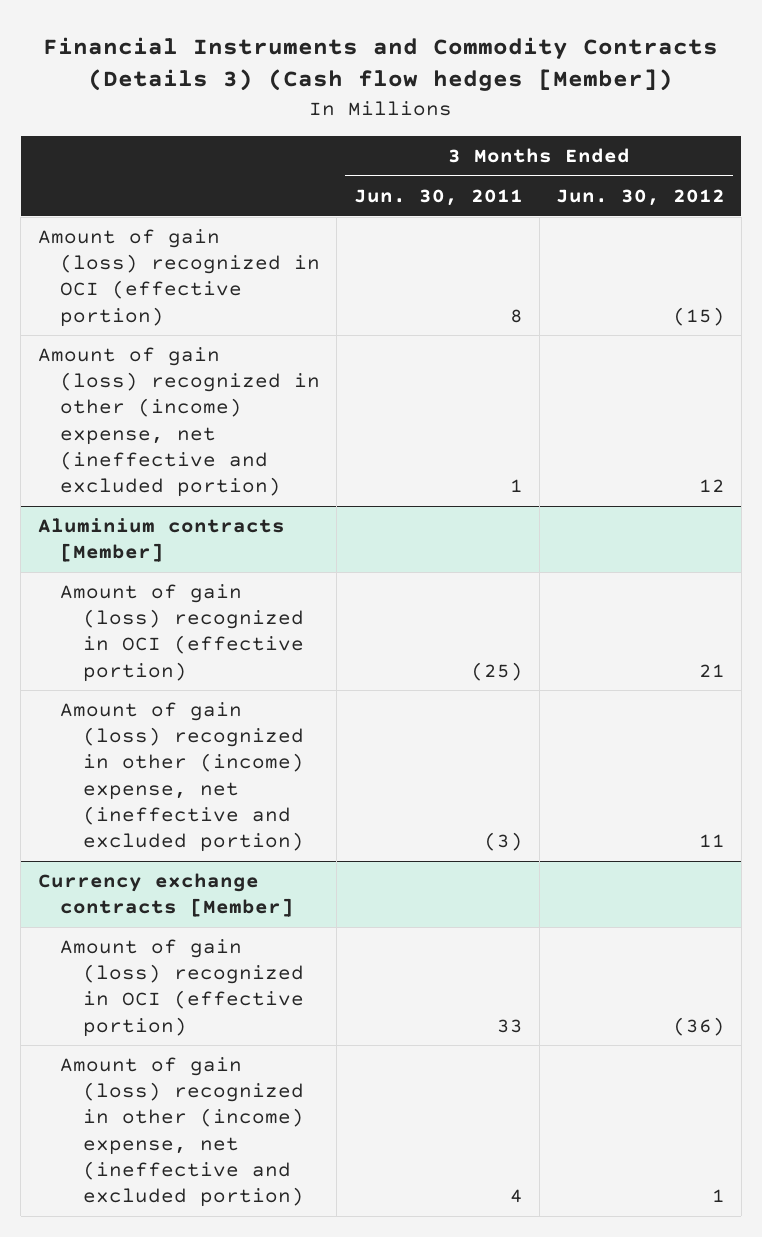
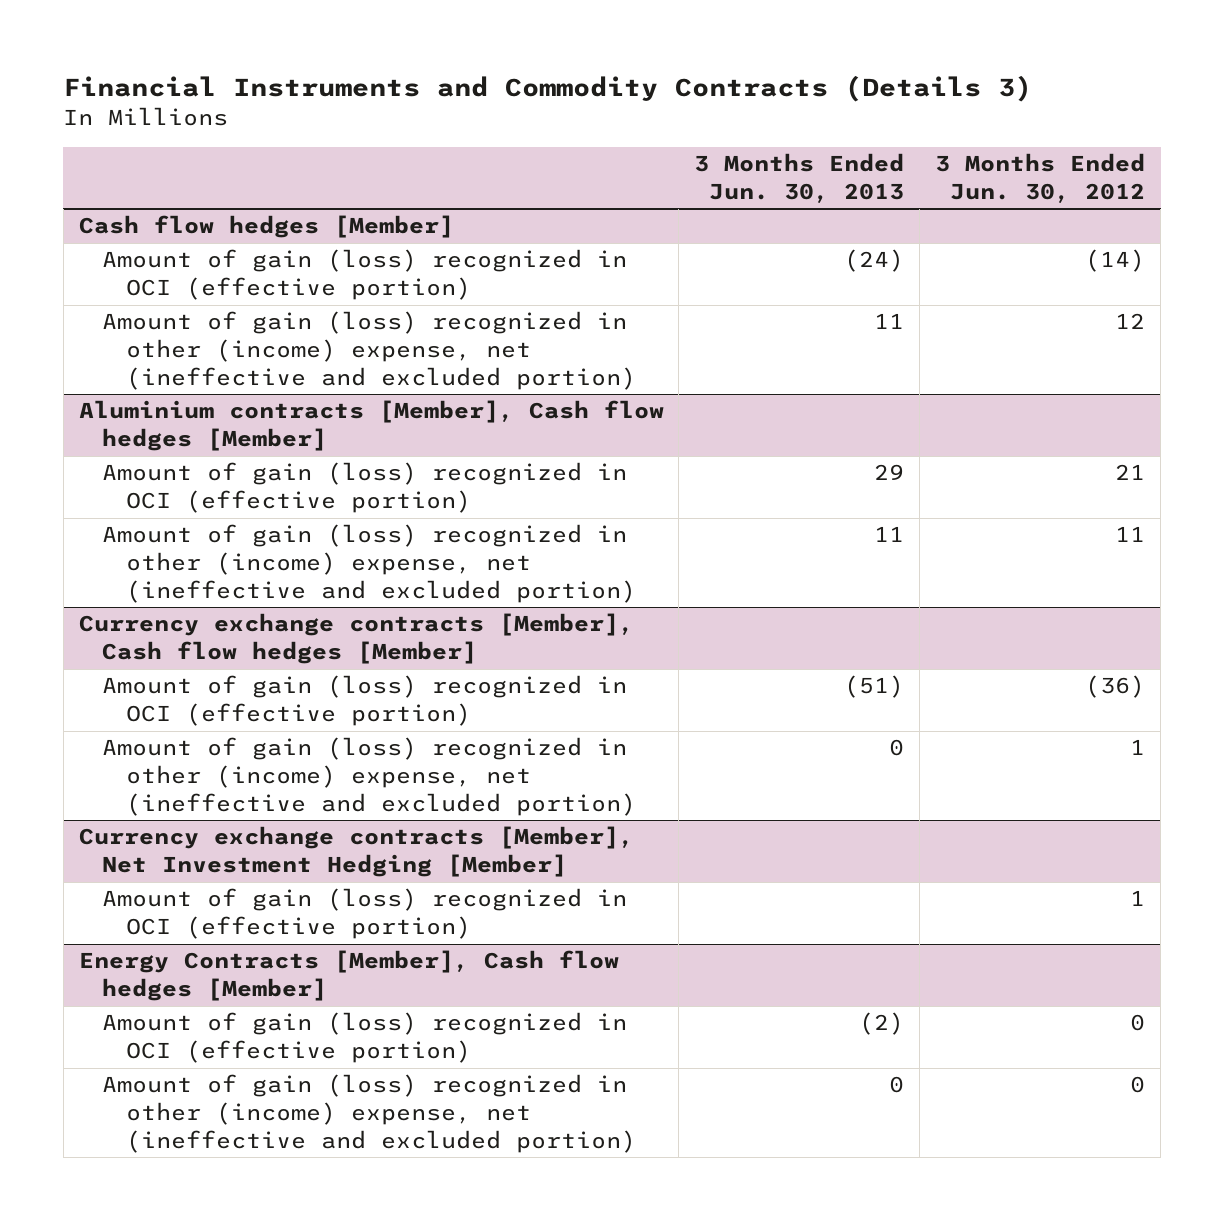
- Financial Instruments and Commodity Contracts (Details 3) (Cash flow hedges [Member])
+ Financial Instruments and Commodity Contracts (Details 3)
- | 3 Months Ended Jun. 30, 2011 | 3 Months Ended Jun. 30, 2012
+ | 3 Months Ended Jun. 30, 2013 | 3 Months Ended Jun. 30, 2012
- Amount of gain (loss) recognized in OCI (effective portion) | 8 | (15)
+ Cash flow hedges [Member]
+ Amount of gain (loss) recognized in OCI (effective portion) | (24) | (14)
- Aluminium contracts [Member]
+ Aluminium contracts [Member], Cash flow hedges [Member]
- Currency exchange contracts [Member]
+ Currency exchange contracts [Member], Cash flow hedges [Member]
+ Currency exchange contracts [Member], Net Investment Hedging [Member]
+ Amount of gain (loss) recognized in OCI (effective portion) | | 1
+ Energy Contracts [Member], Cash flow hedges [Member]
+ Amount of gain (loss) recognized in OCI (effective portion) | (2) | 0
+ Amount of gain (loss) recognized in other (income) expense, net (ineffective and excluded portion) | 0 | 0

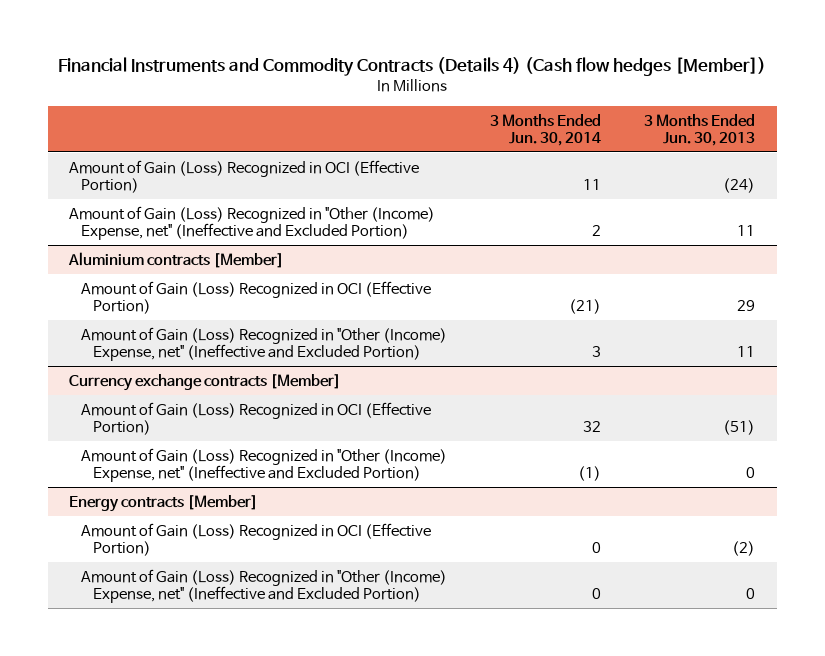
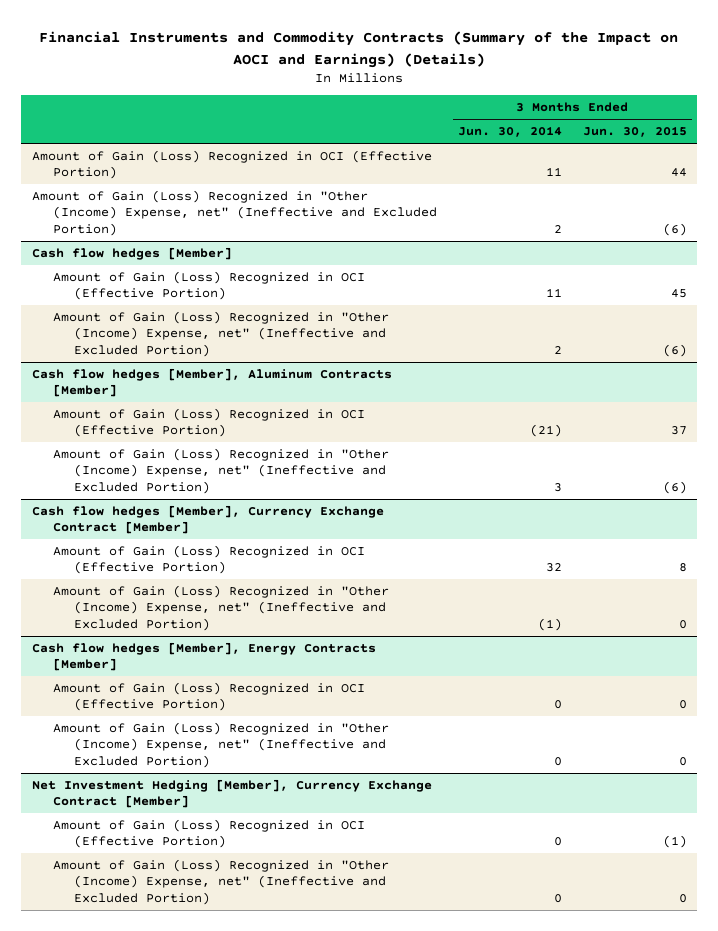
- Financial Instruments and Commodity Contracts (Details 4) (Cash flow hedges [Member])
+ Financial Instruments and Commodity Contracts (Summary of the Impact on AOCI and Earnings) (Details)
- | 3 Months Ended Jun. 30, 2014 | 3 Months Ended Jun. 30, 2013
+ | 3 Months Ended Jun. 30, 2014 | 3 Months Ended Jun. 30, 2015
- Aluminium contracts [Member]
+ Cash flow hedges [Member]
+ Amount of Gain (Loss) Recognized in OCI (Effective Portion) | 11 | 45
+ Amount of Gain (Loss) Recognized in "Other (Income) Expense, net" (Ineffective and Excluded Portion) | 2 | (6)
+ Cash flow hedges [Member], Aluminum Contracts [Member]
- Currency exchange contracts [Member]
+ Cash flow hedges [Member], Currency Exchange Contract [Member]
- Energy contracts [Member]
+ Cash flow hedges [Member], Energy Contracts [Member]
+ Net Investment Hedging [Member], Currency Exchange Contract [Member]
+ Amount of Gain (Loss) Recognized in OCI (Effective Portion) | 0 | (1)
+ Amount of Gain (Loss) Recognized in "Other (Income) Expense, net" (Ineffective and Excluded Portion) | 0 | 0

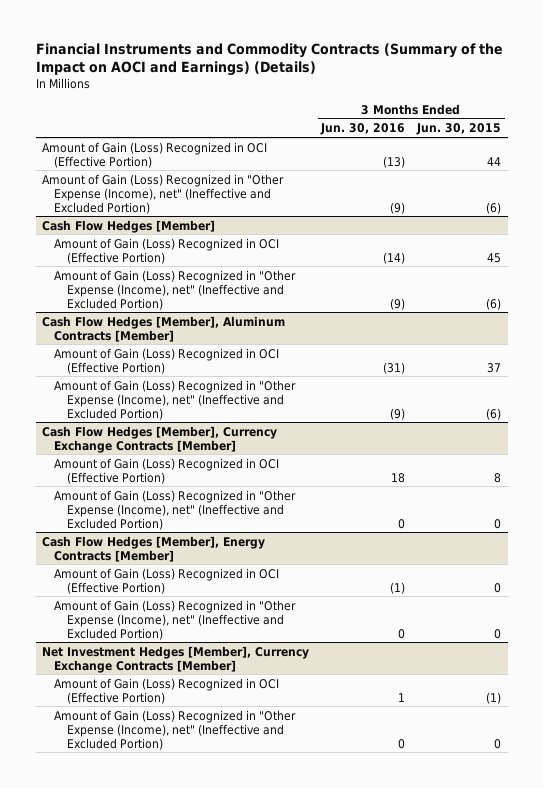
- | 3 Months Ended Jun. 30, 2014 | 3 Months Ended Jun. 30, 2015
+ | 3 Months Ended Jun. 30, 2016 | 3 Months Ended Jun. 30, 2015
- Amount of Gain (Loss) Recognized in "Other (Income) Expense, net" (Ineffective and Excluded Portion) | 2 | (6)
- Cash flow hedges [Member]
+ Amount of Gain (Loss) Recognized in "Other Expense (Income), net" (Ineffective and Excluded Portion) | (9) | (6)
+ Cash Flow Hedges [Member]
- Amount of Gain (Loss) Recognized in "Other (Income) Expense, net" (Ineffective and Excluded Portion) | 2 | (6)
- Cash flow hedges [Member], Aluminum Contracts [Member]
+ Amount of Gain (Loss) Recognized in "Other Expense (Income), net" (Ineffective and Excluded Portion) | (9) | (6)
+ Cash Flow Hedges [Member], Aluminum Contracts [Member]
- Amount of Gain (Loss) Recognized in "Other (Income) Expense, net" (Ineffective and Excluded Portion) | 3 | (6)
- Cash flow hedges [Member], Currency Exchange Contract [Member]
+ Amount of Gain (Loss) Recognized in "Other Expense (Income), net" (Ineffective and Excluded Portion) | (9) | (6)
+ Cash Flow Hedges [Member], Currency Exchange Contracts [Member]
- Amount of Gain (Loss) Recognized in "Other (Income) Expense, net" (Ineffective and Excluded Portion) | (1) | 0
- Cash flow hedges [Member], Energy Contracts [Member]
+ Amount of Gain (Loss) Recognized in "Other Expense (Income), net" (Ineffective and Excluded Portion) | 0 | 0
+ Cash Flow Hedges [Member], Energy Contracts [Member]
- Amount of Gain (Loss) Recognized in "Other (Income) Expense, net" (Ineffective and Excluded Portion) | 0 | 0
- Net Investment Hedging [Member], Currency Exchange Contract [Member]
+ Amount of Gain (Loss) Recognized in "Other Expense (Income), net" (Ineffective and Excluded Portion) | 0 | 0
+ Net Investment Hedges [Member], Currency Exchange Contracts [Member]
- Amount of Gain (Loss) Recognized in "Other (Income) Expense, net" (Ineffective and Excluded Portion) | 0 | 0
+ Amount of Gain (Loss) Recognized in "Other Expense (Income), net" (Ineffective and Excluded Portion) | 0 | 0

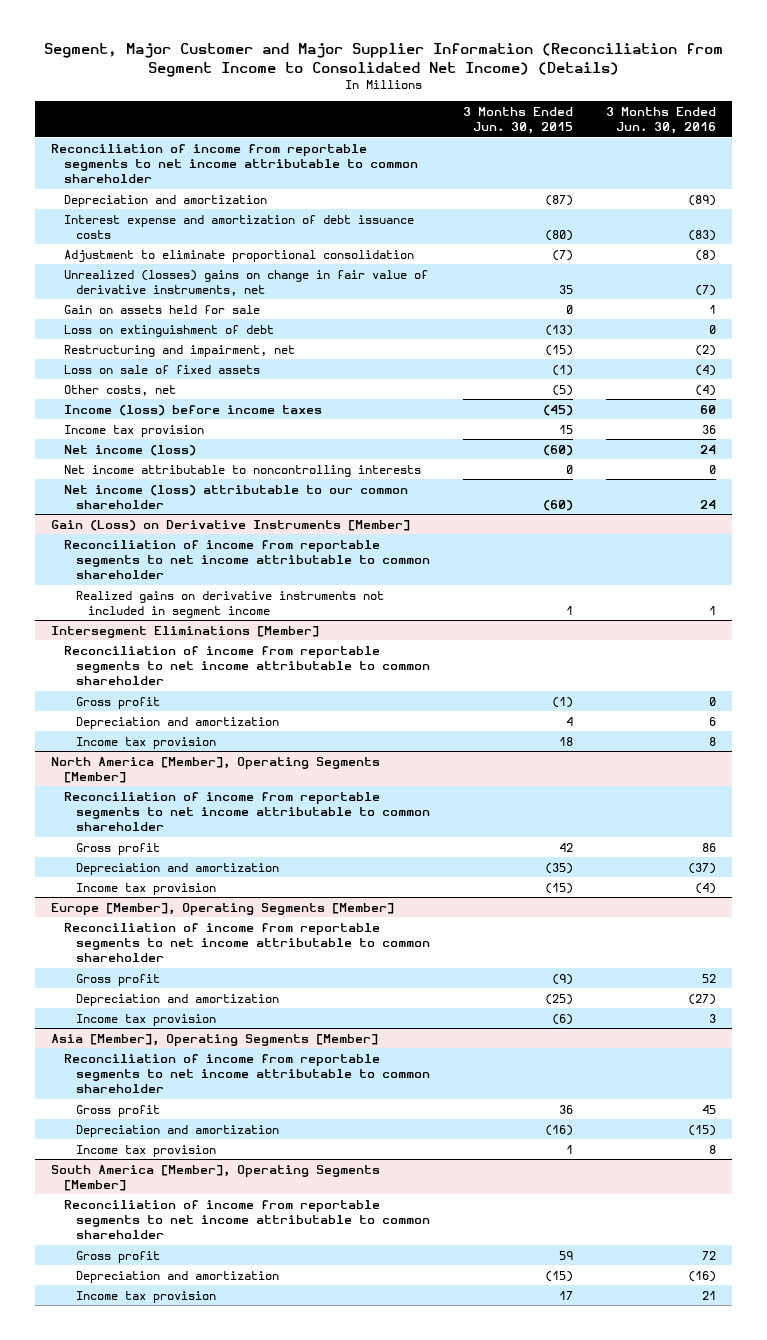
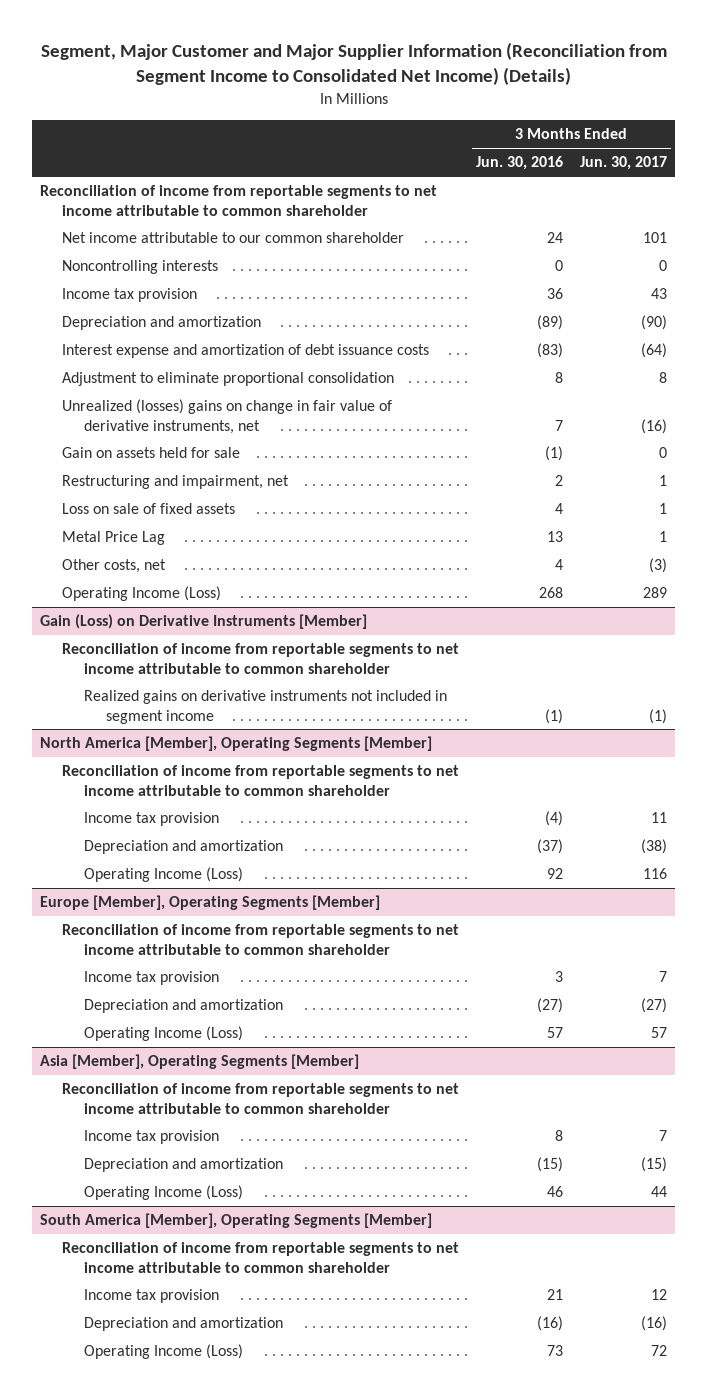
- | 3 Months Ended Jun. 30, 2015 | 3 Months Ended Jun. 30, 2016
+ | 3 Months Ended Jun. 30, 2016 | 3 Months Ended Jun. 30, 2017
+ Net income attributable to our common shareholder | 24 | 101
+ Noncontrolling interests | 0 | 0
moved up: Income tax provision | 36 | 43
- Adjustment to eliminate proportional consolidation | (7) | (8)
- Unrealized (losses) gains on change in fair value of derivative instruments, net | 35 | (7)
- Gain on assets held for sale | 0 | 1
- Loss on extinguishment of debt | (13) | 0
- Restructuring and impairment, net | (15) | (2)
- Loss on sale of fixed assets | (1) | (4)
- Other costs, net | (5) | (4)
- Income (loss) before income taxes | (45) | 60
- Net income (loss) | (60) | 24
- Net income attributable to noncontrolling interests | 0 | 0
- Net income (loss) attributable to our common shareholder | (60) | 24
+ Adjustment to eliminate proportional consolidation | 8 | 8
+ Unrealized (losses) gains on change in fair value of derivative instruments, net | 7 | (16)
+ Gain on assets held for sale | (1) | 0
+ Restructuring and impairment, net | 2 | 1
+ Loss on sale of fixed assets | 4 | 1
+ Metal Price Lag | 13 | 1
+ Other costs, net | 4 | (3)
+ Operating Income (Loss) | 268 | 289
@ Gain (Loss) on Derivative Instruments [Member]
- Realized gains on derivative instruments not included in segment income | 1 | 1
- Intersegment Eliminations [Member]
- Reconciliation of income from reportable segments to net income attributable to common shareholder
- Gross profit | (1) | 0
- Depreciation and amortization | 4 | 6
- Income tax provision | 18 | 8
@ Gain (Loss) on Derivative Instruments [Member]
+ Realized gains on derivative instruments not included in segment income | (1) | (1)
@ North America [Member], Operating Segments [Member]
- Gross profit | 42 | 86
moved down: Depreciation and amortization | (37) | (38)
+ Operating Income (Loss) | 92 | 116
@ Europe [Member], Operating Segments [Member]
- Gross profit | (9) | 52
moved down: Depreciation and amortization | (27) | (27)
+ Operating Income (Loss) | 57 | 57
@ Asia [Member], Operating Segments [Member]
- Gross profit | 36 | 45
moved down: Depreciation and amortization | (15) | (15)
+ Operating Income (Loss) | 46 | 44
@ South America [Member], Operating Segments [Member]
- Gross profit | 59 | 72
moved down: Depreciation and amortization | (16) | (16)
+ Operating Income (Loss) | 73 | 72

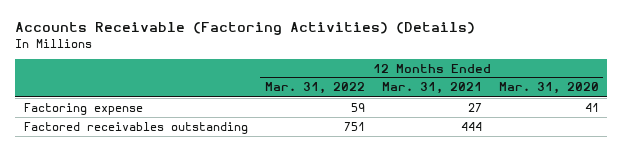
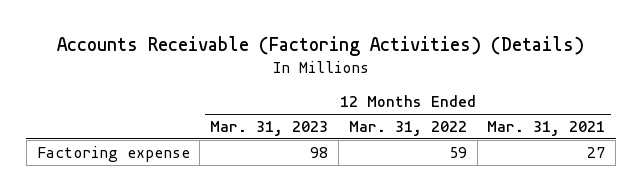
- | 12 Months Ended Mar. 31, 2022 | 12 Months Ended Mar. 31, 2021 | 12 Months Ended Mar. 31, 2020
+ | 12 Months Ended Mar. 31, 2023 | 12 Months Ended Mar. 31, 2022 | 12 Months Ended Mar. 31, 2021
- Factored receivables outstanding | 751 | 444 |

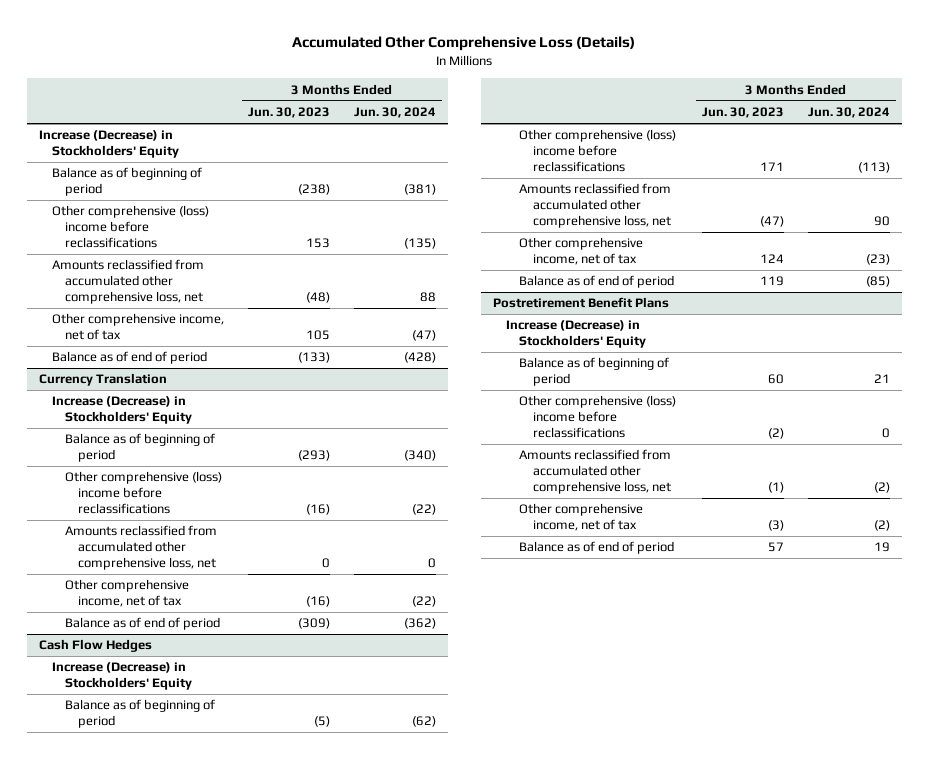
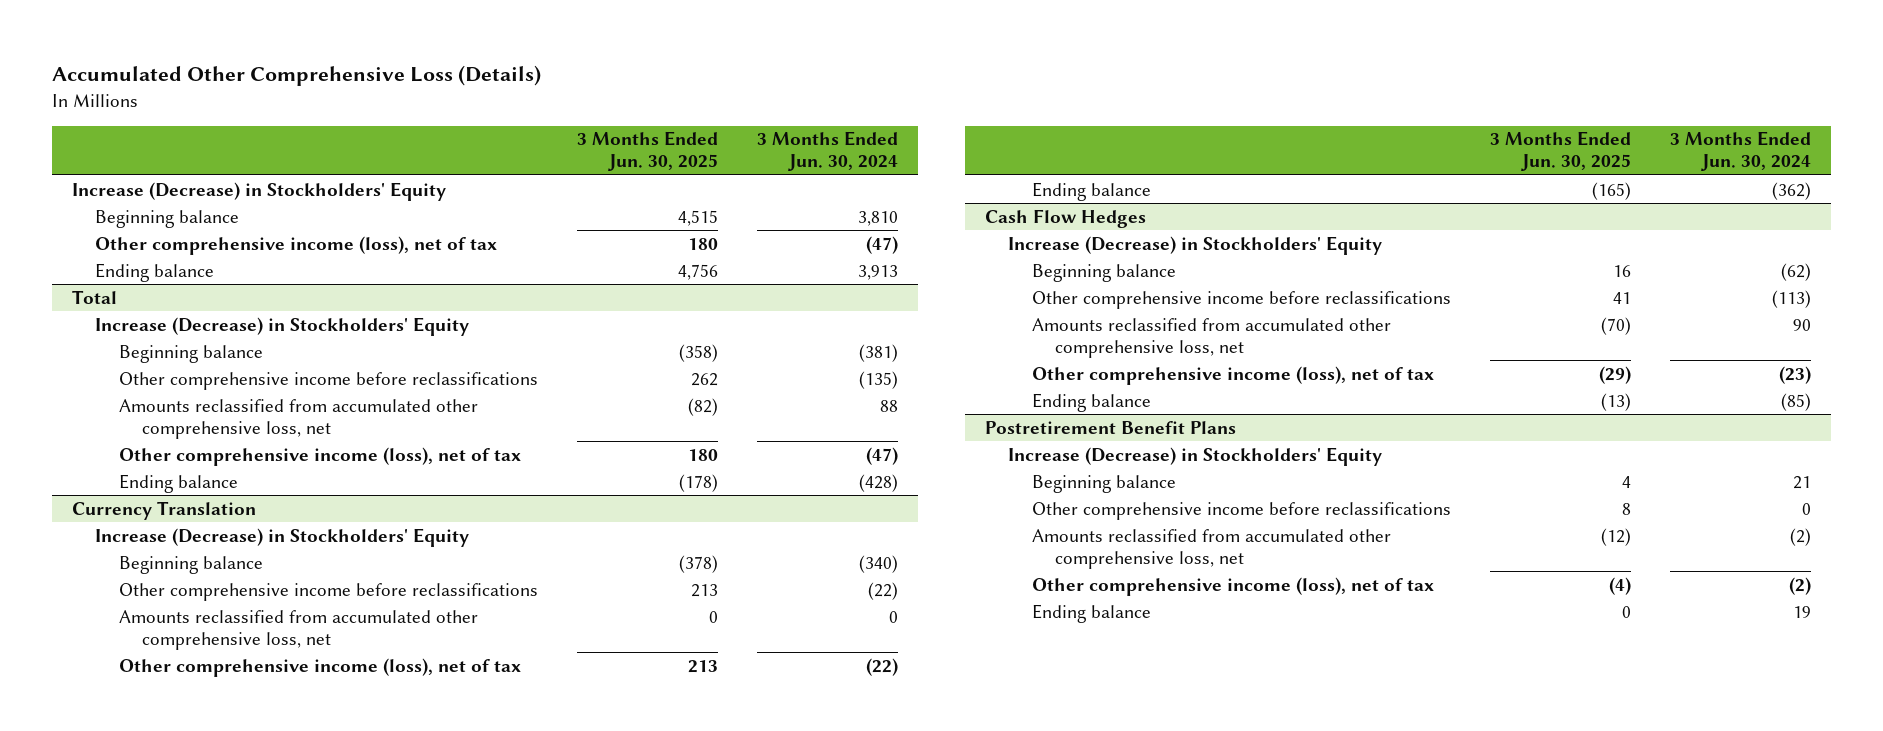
- | 3 Months Ended Jun. 30, 2023 | 3 Months Ended Jun. 30, 2024
+ | 3 Months Ended Jun. 30, 2025 | 3 Months Ended Jun. 30, 2024
- Balance as of beginning of period | (238) | (381)
- Other comprehensive (loss) income before reclassifications | 153 | (135)
+ Beginning balance | 4,515 | 3,810
+ Other comprehensive income (loss), net of tax | 180 | (47)
+ Ending balance | 4,756 | 3,913
+ Total
+ Increase (Decrease) in Stockholders' Equity
+ Beginning balance | (358) | (381)
+ Other comprehensive income before reclassifications | 262 | (135)
- Other comprehensive income, net of tax | 105 | (47)
- Balance as of end of period | (133) | (428)
+ Other comprehensive income (loss), net of tax | 180 | (47)
+ Ending balance | (178) | (428)
@ Currency Translation
- Balance as of beginning of period | (293) | (340)
- Other comprehensive (loss) income before reclassifications | (16) | (22)
+ Beginning balance | (378) | (340)
+ Other comprehensive income before reclassifications | 213 | (22)
- Other comprehensive income, net of tax | (16) | (22)
- Balance as of end of period | (309) | (362)
+ Other comprehensive income (loss), net of tax | 213 | (22)
+ Ending balance | (165) | (362)
@ Cash Flow Hedges
- Balance as of beginning of period | (5) | (62)
- Other comprehensive (loss) income before reclassifications | 171 | (113)
+ Beginning balance | 16 | (62)
+ Other comprehensive income before reclassifications | 41 | (113)
- Other comprehensive income, net of tax | 124 | (23)
- Balance as of end of period | 119 | (85)
+ Other comprehensive income (loss), net of tax | (29) | (23)
+ Ending balance | (13) | (85)
@ Postretirement Benefit Plans
- Balance as of beginning of period | 60 | 21
- Other comprehensive (loss) income before reclassifications | (2) | 0
+ Beginning balance | 4 | 21
+ Other comprehensive income before reclassifications | 8 | 0
- Other comprehensive income, net of tax | (3) | (2)
- Balance as of end of period | 57 | 19
+ Other comprehensive income (loss), net of tax | (4) | (2)
+ Ending balance | 0 | 19

